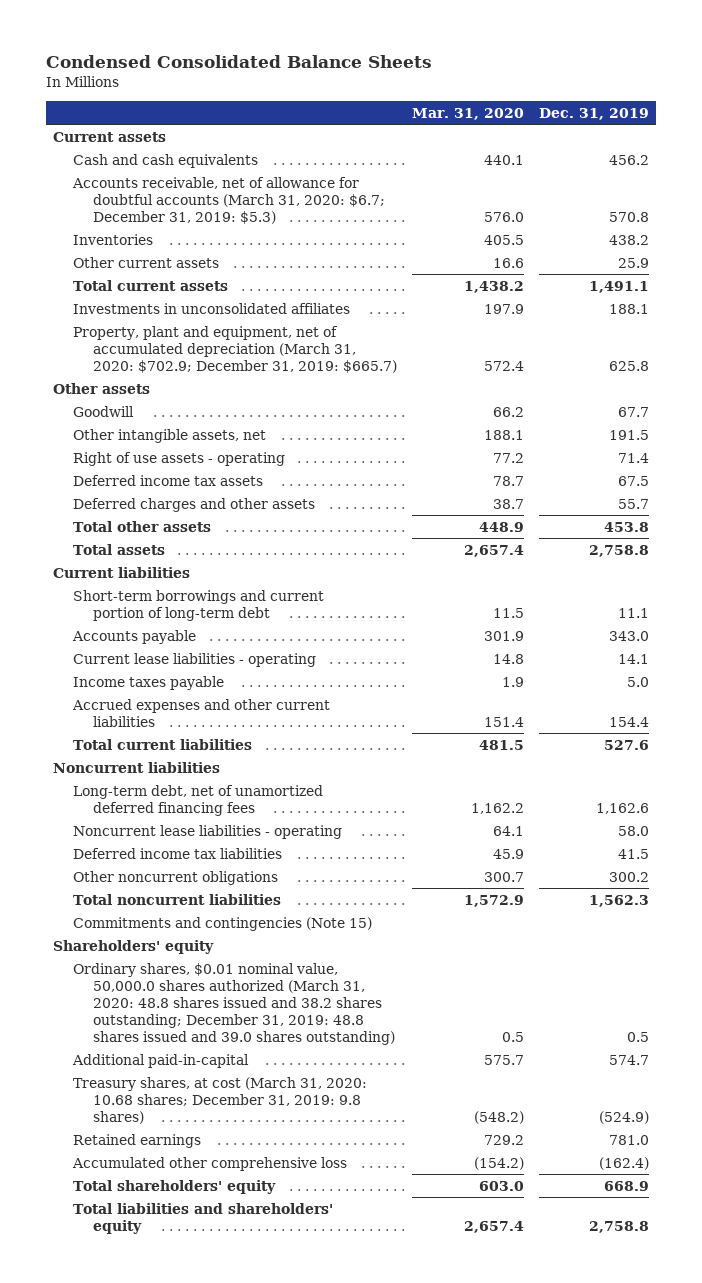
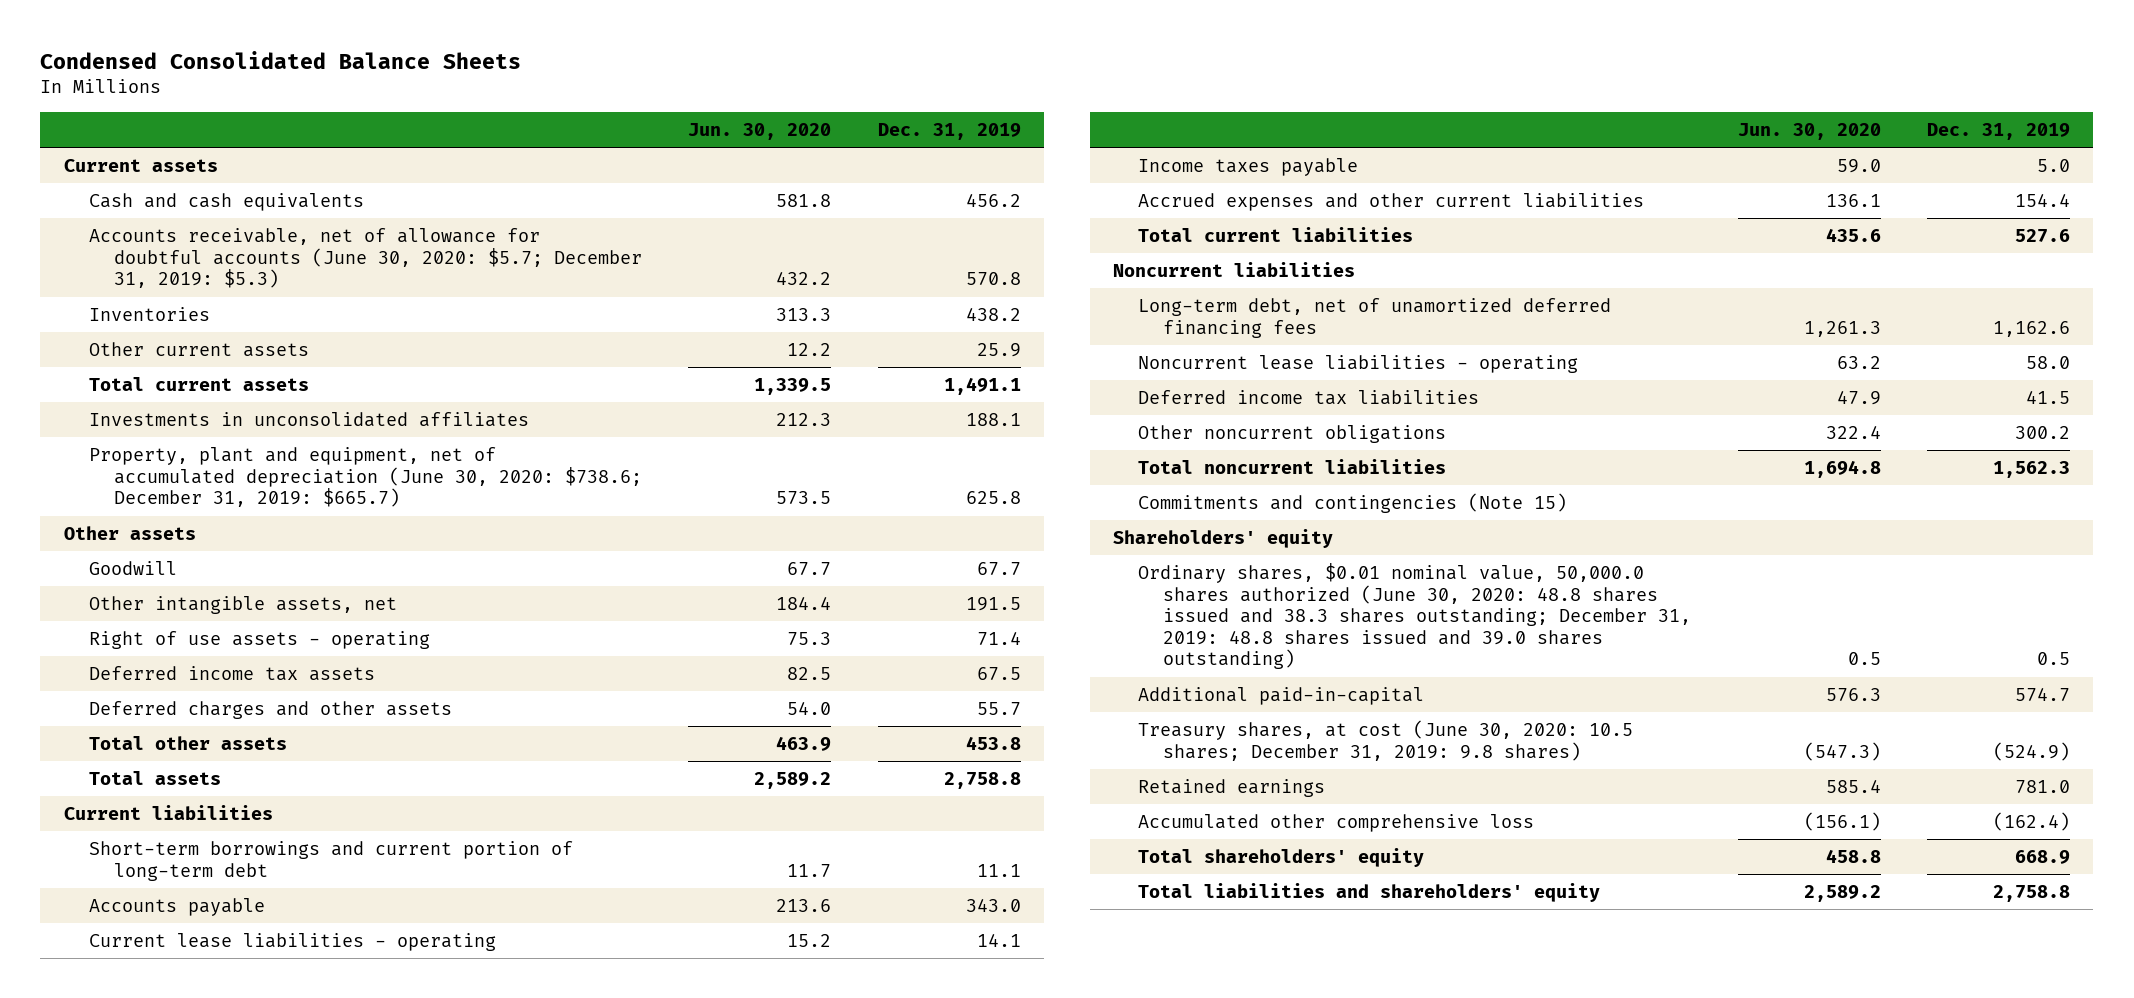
- | Mar. 31, 2020 | Dec. 31, 2019
+ | Jun. 30, 2020 | Dec. 31, 2019
- Accounts receivable, net of allowance for doubtful accounts (March 31, 2020: $6.7; December 31, 2019: $5.3) | 576.0 | 570.8
+ Accounts receivable, net of allowance for doubtful accounts (June 30, 2020: $5.7; December 31, 2019: $5.3) | 432.2 | 570.8
- Property, plant and equipment, net of accumulated depreciation (March 31, 2020: $702.9; December 31, 2019: $665.7) | 572.4 | 625.8
+ Property, plant and equipment, net of accumulated depreciation (June 30, 2020: $738.6; December 31, 2019: $665.7) | 573.5 | 625.8
- Ordinary shares, $0.01 nominal value, 50,000.0 shares authorized (March 31, 2020: 48.8 shares issued and 38.2 shares outstanding; December 31, 2019: 48.8 shares issued and 39.0 shares outstanding) | 0.5 | 0.5
+ Ordinary shares, $0.01 nominal value, 50,000.0 shares authorized (June 30, 2020: 48.8 shares issued and 38.3 shares outstanding; December 31, 2019: 48.8 shares issued and 39.0 shares outstanding) | 0.5 | 0.5
- Treasury shares, at cost (March 31, 2020: 10.68 shares; December 31, 2019: 9.8 shares) | (548.2) | (524.9)
+ Treasury shares, at cost (June 30, 2020: 10.5 shares; December 31, 2019: 9.8 shares) | (547.3) | (524.9)

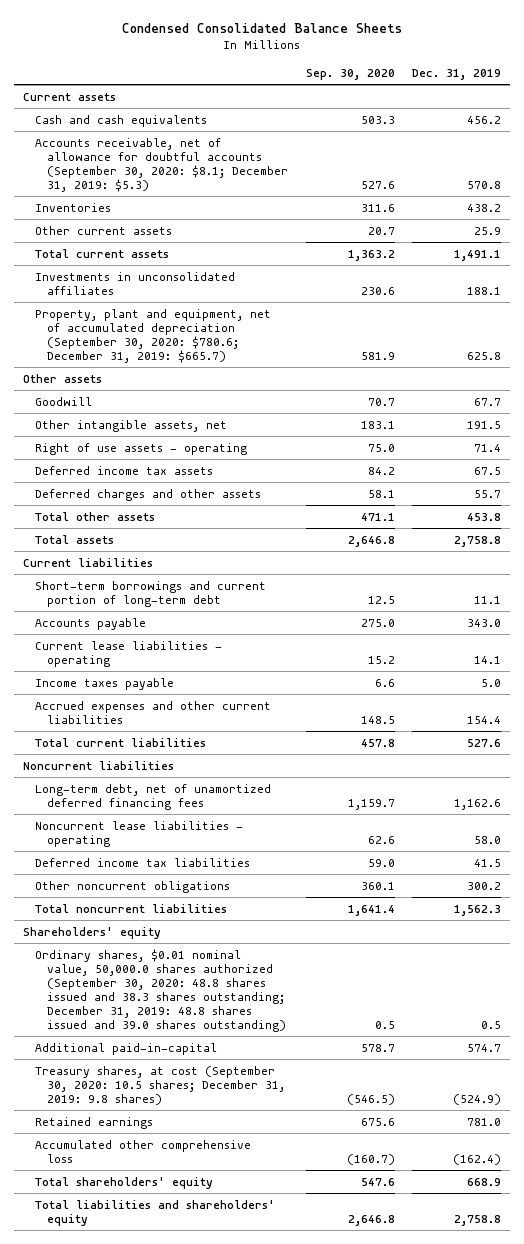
- | Jun. 30, 2020 | Dec. 31, 2019
+ | Sep. 30, 2020 | Dec. 31, 2019
- Accounts receivable, net of allowance for doubtful accounts (June 30, 2020: $5.7; December 31, 2019: $5.3) | 432.2 | 570.8
+ Accounts receivable, net of allowance for doubtful accounts (September 30, 2020: $8.1; December 31, 2019: $5.3) | 527.6 | 570.8
- Property, plant and equipment, net of accumulated depreciation (June 30, 2020: $738.6; December 31, 2019: $665.7) | 573.5 | 625.8
+ Property, plant and equipment, net of accumulated depreciation (September 30, 2020: $780.6; December 31, 2019: $665.7) | 581.9 | 625.8
- Commitments and contingencies (Note 15)
- Ordinary shares, $0.01 nominal value, 50,000.0 shares authorized (June 30, 2020: 48.8 shares issued and 38.3 shares outstanding; December 31, 2019: 48.8 shares issued and 39.0 shares outstanding) | 0.5 | 0.5
+ Ordinary shares, $0.01 nominal value, 50,000.0 shares authorized (September 30, 2020: 48.8 shares issued and 38.3 shares outstanding; December 31, 2019: 48.8 shares issued and 39.0 shares outstanding) | 0.5 | 0.5
- Treasury shares, at cost (June 30, 2020: 10.5 shares; December 31, 2019: 9.8 shares) | (547.3) | (524.9)
+ Treasury shares, at cost (September 30, 2020: 10.5 shares; December 31, 2019: 9.8 shares) | (546.5) | (524.9)

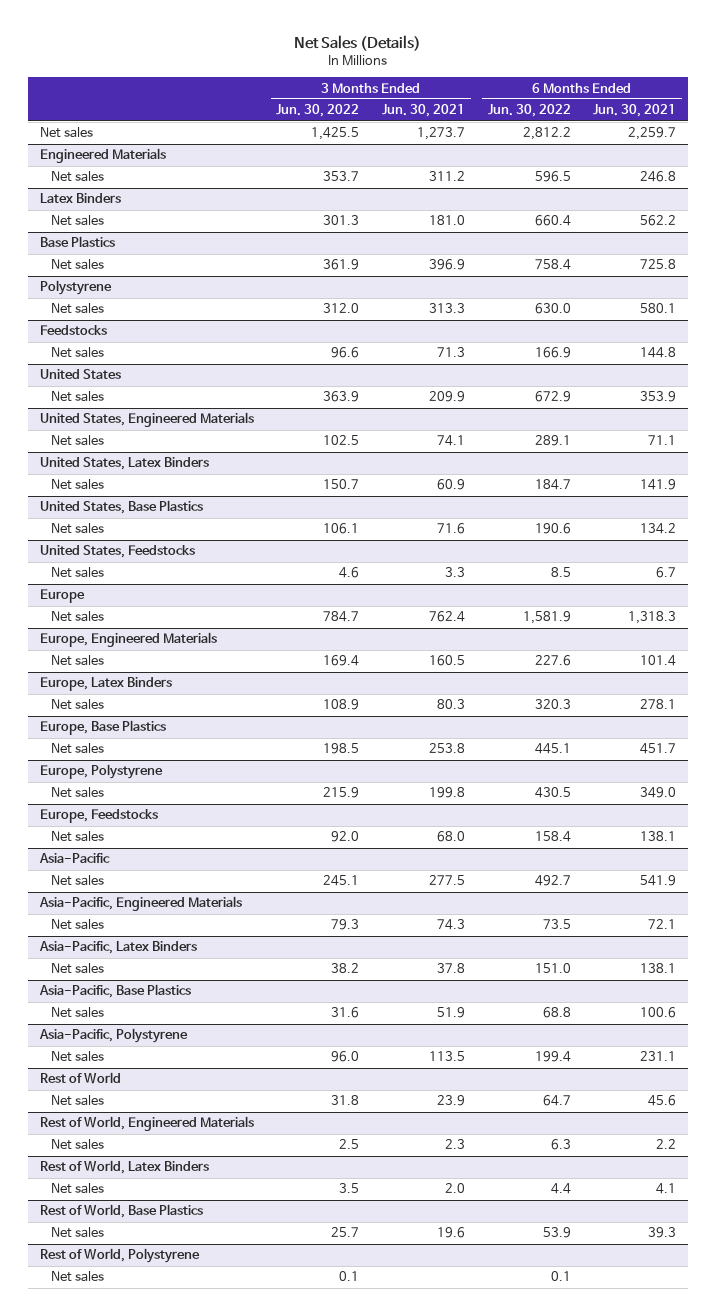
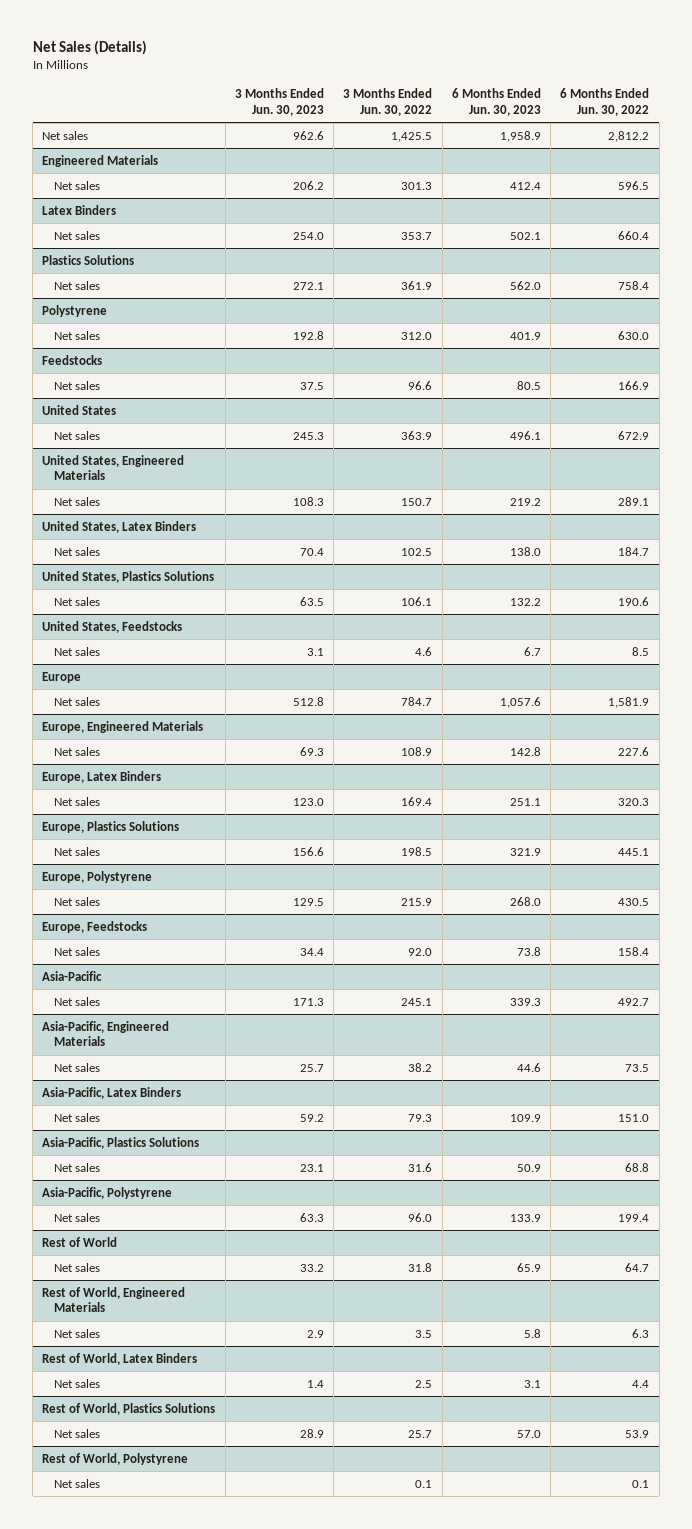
- | 3 Months Ended Jun. 30, 2022 | 3 Months Ended Jun. 30, 2021 | 6 Months Ended Jun. 30, 2022 | 6 Months Ended Jun. 30, 2021
+ | 3 Months Ended Jun. 30, 2023 | 3 Months Ended Jun. 30, 2022 | 6 Months Ended Jun. 30, 2023 | 6 Months Ended Jun. 30, 2022
@ Engineered Materials
- Net sales | 353.7 | 311.2 | 596.5 | 246.8
+ Net sales | 206.2 | 301.3 | 412.4 | 596.5
@ Latex Binders
- Net sales | 301.3 | 181.0 | 660.4 | 562.2
- Base Plastics
@ Latex Binders
+ Net sales | 254.0 | 353.7 | 502.1 | 660.4
+ Plastics Solutions
@ United States, Engineered Materials
- Net sales | 102.5 | 74.1 | 289.1 | 71.1
+ Net sales | 108.3 | 150.7 | 219.2 | 289.1
@ United States, Latex Binders
- Net sales | 150.7 | 60.9 | 184.7 | 141.9
- United States, Base Plastics
@ United States, Latex Binders
+ Net sales | 70.4 | 102.5 | 138.0 | 184.7
+ United States, Plastics Solutions
@ Europe, Engineered Materials
- Net sales | 169.4 | 160.5 | 227.6 | 101.4
+ Net sales | 69.3 | 108.9 | 142.8 | 227.6
@ Europe, Latex Binders
- Net sales | 108.9 | 80.3 | 320.3 | 278.1
- Europe, Base Plastics
@ Europe, Latex Binders
+ Net sales | 123.0 | 169.4 | 251.1 | 320.3
+ Europe, Plastics Solutions
@ Asia-Pacific, Engineered Materials
- Net sales | 79.3 | 74.3 | 73.5 | 72.1
+ Net sales | 25.7 | 38.2 | 44.6 | 73.5
@ Asia-Pacific, Latex Binders
- Net sales | 38.2 | 37.8 | 151.0 | 138.1
- Asia-Pacific, Base Plastics
@ Asia-Pacific, Latex Binders
+ Net sales | 59.2 | 79.3 | 109.9 | 151.0
+ Asia-Pacific, Plastics Solutions
@ Rest of World, Engineered Materials
- Net sales | 2.5 | 2.3 | 6.3 | 2.2
+ Net sales | 2.9 | 3.5 | 5.8 | 6.3
@ Rest of World, Latex Binders
- Net sales | 3.5 | 2.0 | 4.4 | 4.1
- Rest of World, Base Plastics
@ Rest of World, Latex Binders
+ Net sales | 1.4 | 2.5 | 3.1 | 4.4
+ Rest of World, Plastics Solutions

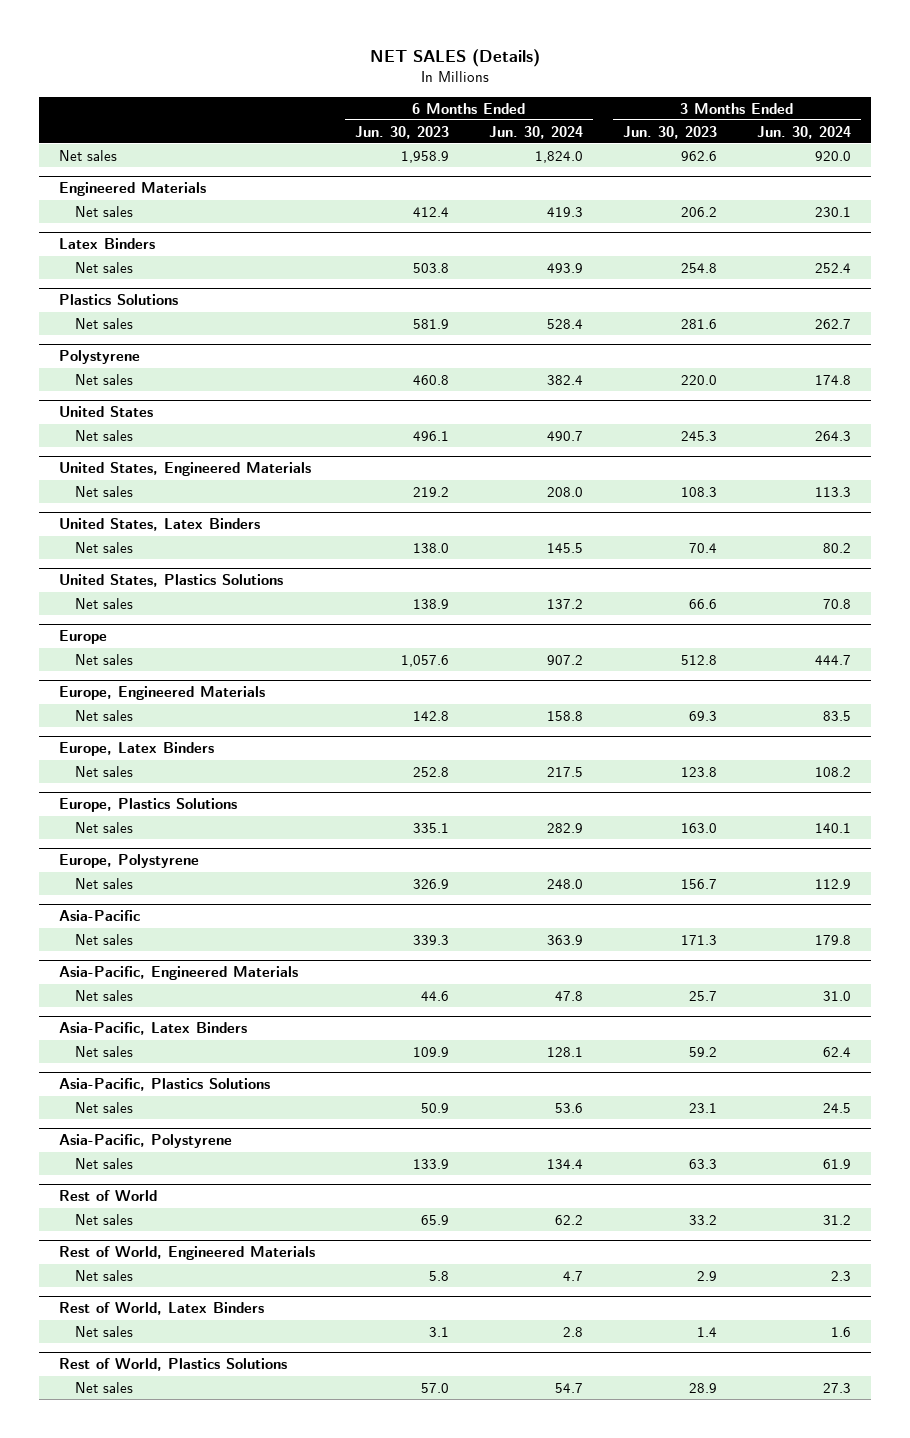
- Net Sales (Details)
+ NET SALES (Details)
- | 3 Months Ended Jun. 30, 2023 | 3 Months Ended Jun. 30, 2022 | 6 Months Ended Jun. 30, 2023 | 6 Months Ended Jun. 30, 2022
+ | 6 Months Ended Jun. 30, 2023 | 6 Months Ended Jun. 30, 2024 | 3 Months Ended Jun. 30, 2023 | 3 Months Ended Jun. 30, 2024
@ Latex Binders
- Net sales | 254.0 | 353.7 | 502.1 | 660.4
+ Net sales | 503.8 | 493.9 | 254.8 | 252.4
@ Plastics Solutions
- Net sales | 272.1 | 361.9 | 562.0 | 758.4
+ Net sales | 581.9 | 528.4 | 281.6 | 262.7
@ Polystyrene
- Net sales | 192.8 | 312.0 | 401.9 | 630.0
- Feedstocks
- Net sales | 37.5 | 96.6 | 80.5 | 166.9
@ Polystyrene
+ Net sales | 460.8 | 382.4 | 220.0 | 174.8
@ United States, Plastics Solutions
- Net sales | 63.5 | 106.1 | 132.2 | 190.6
- United States, Feedstocks
- Net sales | 3.1 | 4.6 | 6.7 | 8.5
@ United States, Plastics Solutions
+ Net sales | 138.9 | 137.2 | 66.6 | 70.8
@ Europe, Latex Binders
- Net sales | 123.0 | 169.4 | 251.1 | 320.3
+ Net sales | 252.8 | 217.5 | 123.8 | 108.2
@ Europe, Plastics Solutions
- Net sales | 156.6 | 198.5 | 321.9 | 445.1
+ Net sales | 335.1 | 282.9 | 163.0 | 140.1
@ Europe, Polystyrene
- Net sales | 129.5 | 215.9 | 268.0 | 430.5
- Europe, Feedstocks
- Net sales | 34.4 | 92.0 | 73.8 | 158.4
@ Europe, Polystyrene
+ Net sales | 326.9 | 248.0 | 156.7 | 112.9
- Rest of World, Polystyrene
- Net sales | | 0.1 | | 0.1

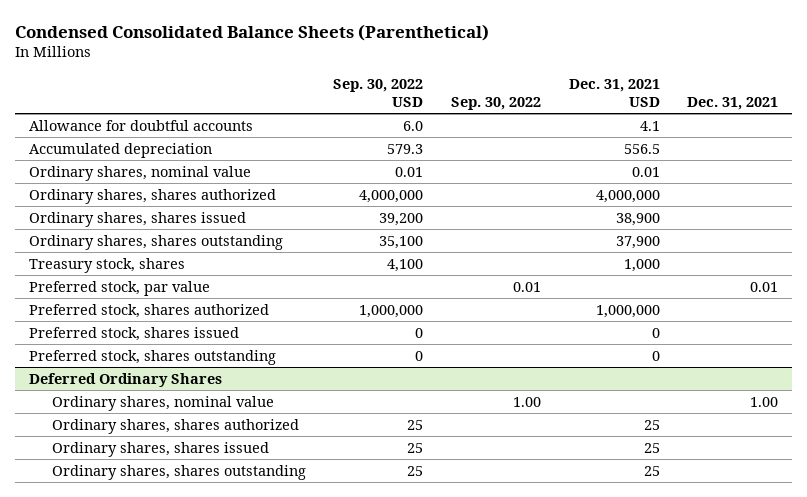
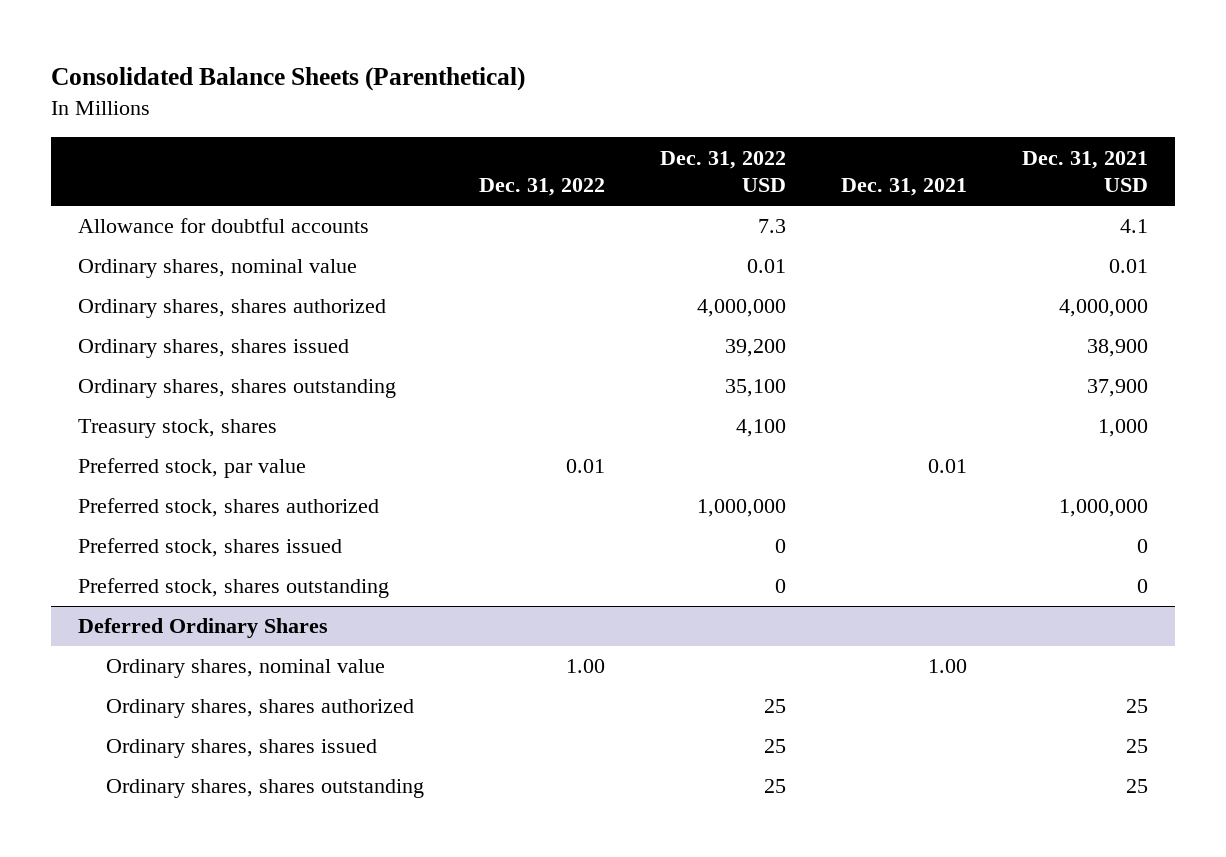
- Condensed Consolidated Balance Sheets (Parenthetical)
+ Consolidated Balance Sheets (Parenthetical)
- | Sep. 30, 2022 USD | Sep. 30, 2022 | Dec. 31, 2021 USD | Dec. 31, 2021
+ | Dec. 31, 2022 | Dec. 31, 2022 USD | Dec. 31, 2021 | Dec. 31, 2021 USD
- Accumulated depreciation | 579.3 | | 556.5 |

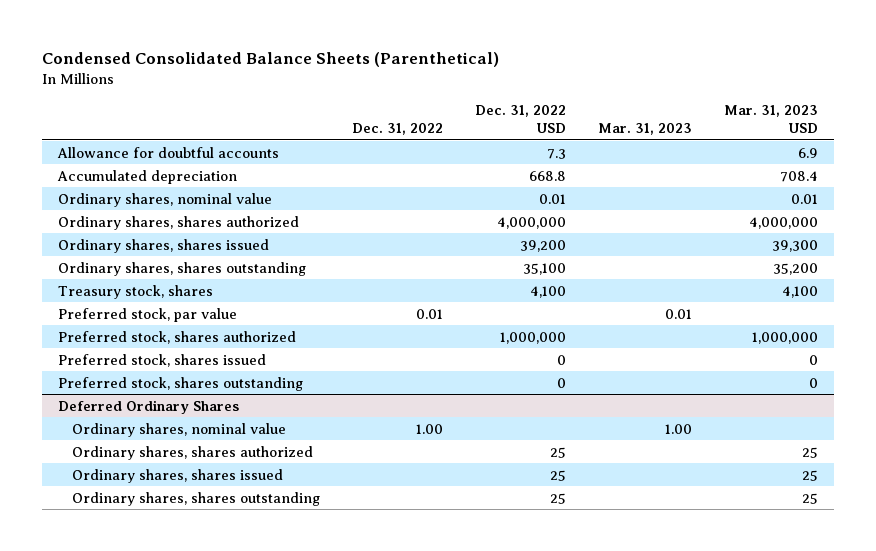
- Consolidated Balance Sheets (Parenthetical)
+ Condensed Consolidated Balance Sheets (Parenthetical)
- | Dec. 31, 2022 | Dec. 31, 2022 USD | Dec. 31, 2021 | Dec. 31, 2021 USD
+ | Dec. 31, 2022 | Dec. 31, 2022 USD | Mar. 31, 2023 | Mar. 31, 2023 USD
+ Accumulated depreciation | | 668.8 | | 708.4

